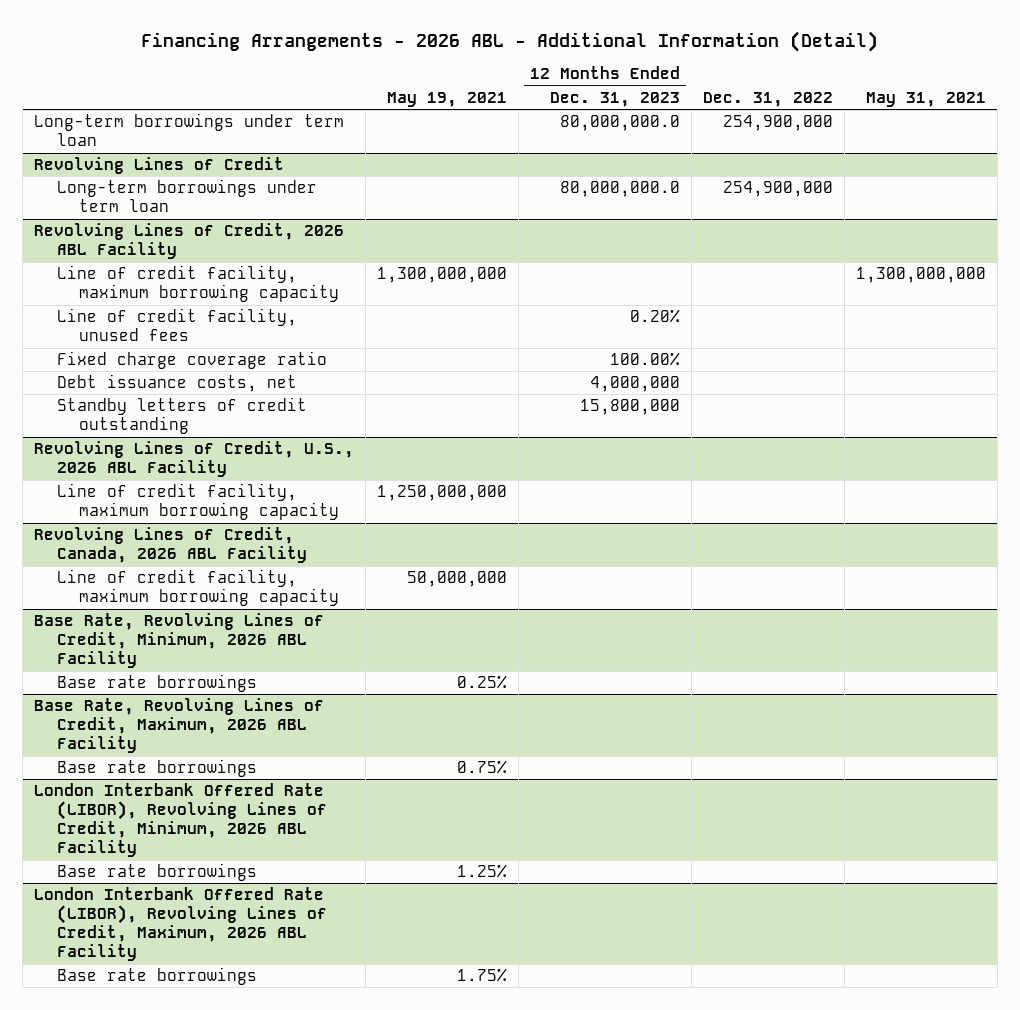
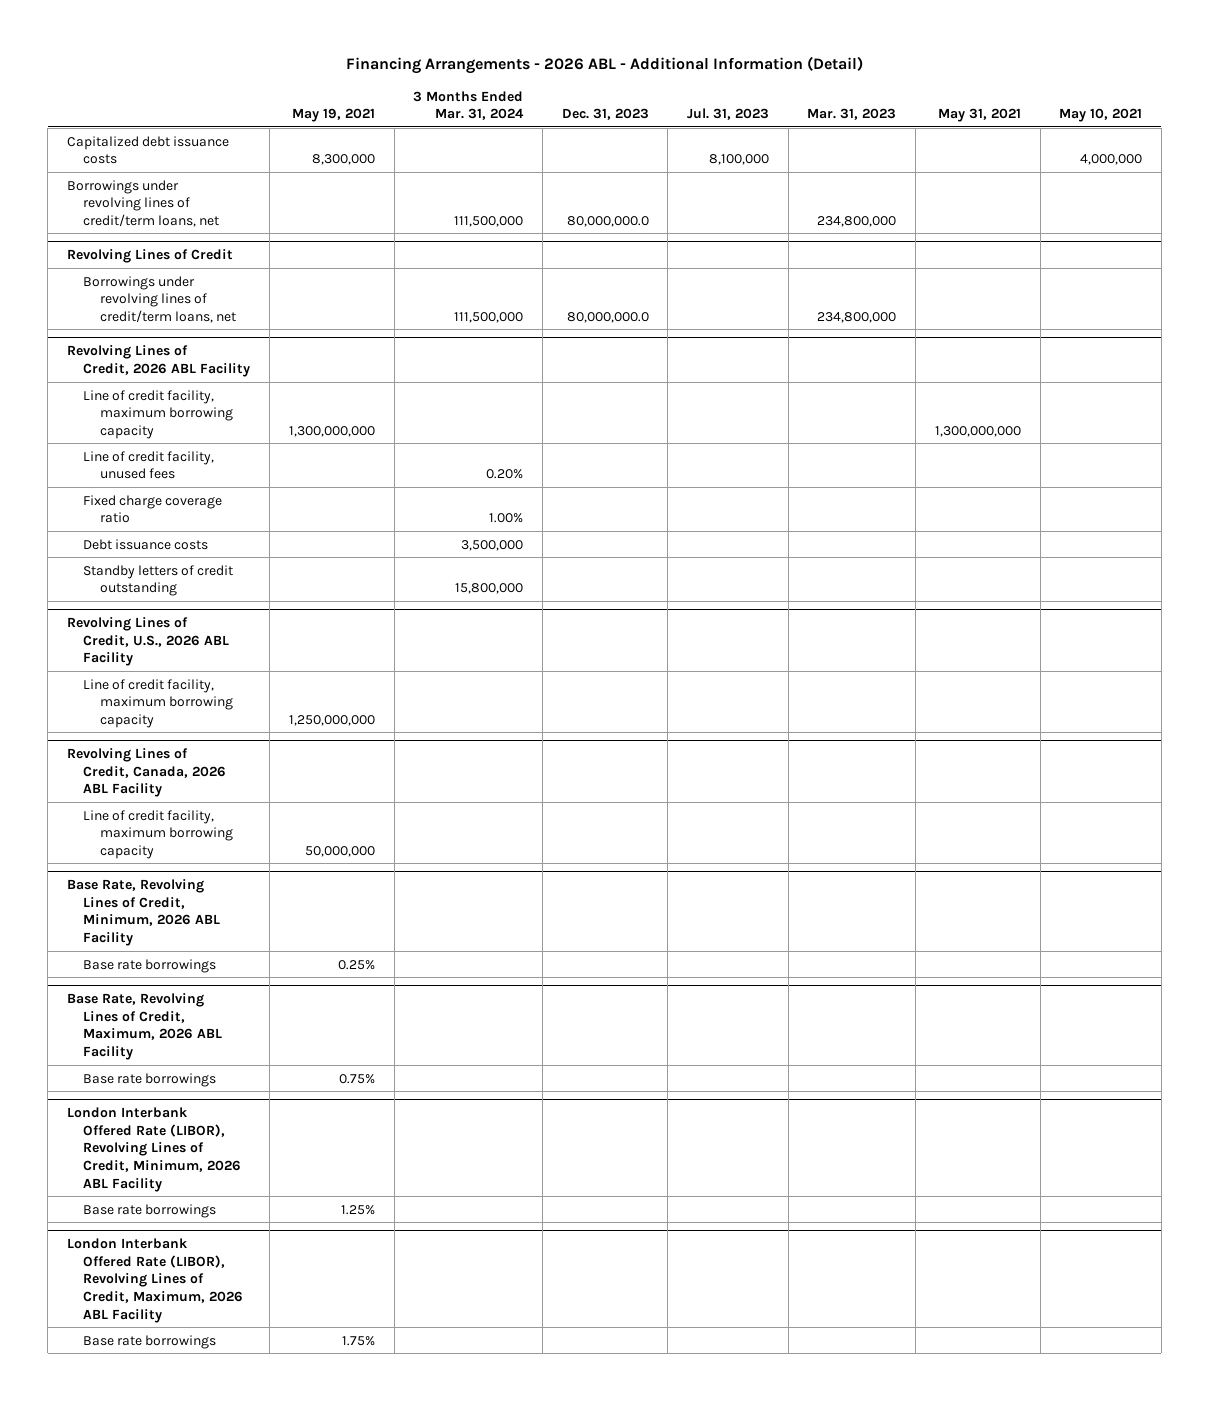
- | May 19, 2021 | 12 Months Ended Dec. 31, 2023 | Dec. 31, 2022 | May 31, 2021
+ | May 19, 2021 | 3 Months Ended Mar. 31, 2024 | Dec. 31, 2023 | Jul. 31, 2023 | Mar. 31, 2023 | May 31, 2021 | May 10, 2021
- Long-term borrowings under term loan | | 80,000,000.0 | 254,900,000 |
+ Capitalized debt issuance costs | 8,300,000 | | | 8,100,000 | | | 4,000,000
+ Borrowings under revolving lines of credit/term loans, net | | 111,500,000 | 80,000,000.0 | | 234,800,000 | |
@ Revolving Lines of Credit
- Long-term borrowings under term loan | | 80,000,000.0 | 254,900,000 |
+ Borrowings under revolving lines of credit/term loans, net | | 111,500,000 | 80,000,000.0 | | 234,800,000 | |
@ Revolving Lines of Credit, 2026 ABL Facility
- Debt issuance costs, net | | 4,000,000 | |
+ Debt issuance costs | | 3,500,000 | | | | |

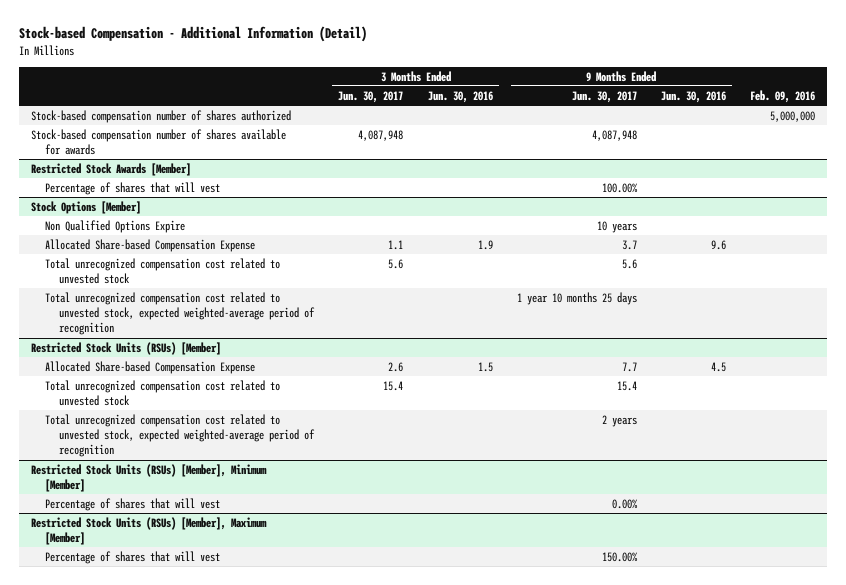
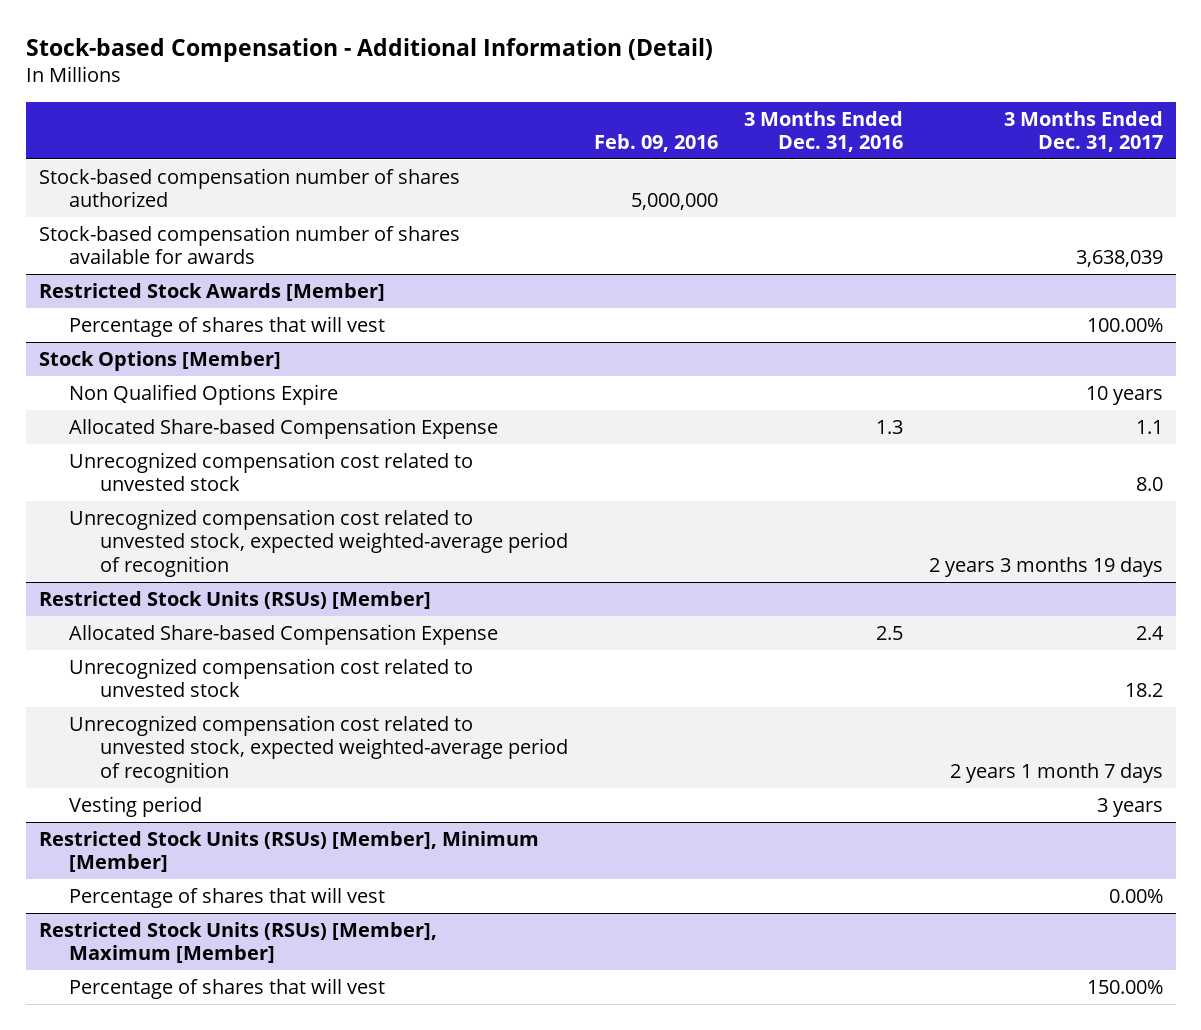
- | 3 Months Ended Jun. 30, 2017 | 3 Months Ended Jun. 30, 2016 | 9 Months Ended Jun. 30, 2017 | 9 Months Ended Jun. 30, 2016 | Feb. 09, 2016
+ | Feb. 09, 2016 | 3 Months Ended Dec. 31, 2016 | 3 Months Ended Dec. 31, 2017
@ Stock Options [Member]
- Total unrecognized compensation cost related to unvested stock | 5.6 | | 5.6 | |
- Total unrecognized compensation cost related to unvested stock, expected weighted-average period of recognition | | | 1 year 10 months 25 days | |
+ Unrecognized compensation cost related to unvested stock | | | 8.0
+ Unrecognized compensation cost related to unvested stock, expected weighted-average period of recognition | | | 2 years 3 months 19 days
@ Restricted Stock Units (RSUs) [Member]
- Total unrecognized compensation cost related to unvested stock | 15.4 | | 15.4 | |
- Total unrecognized compensation cost related to unvested stock, expected weighted-average period of recognition | | | 2 years | |
+ Unrecognized compensation cost related to unvested stock | | | 18.2
+ Unrecognized compensation cost related to unvested stock, expected weighted-average period of recognition | | | 2 years 1 month 7 days
+ Vesting period | | | 3 years

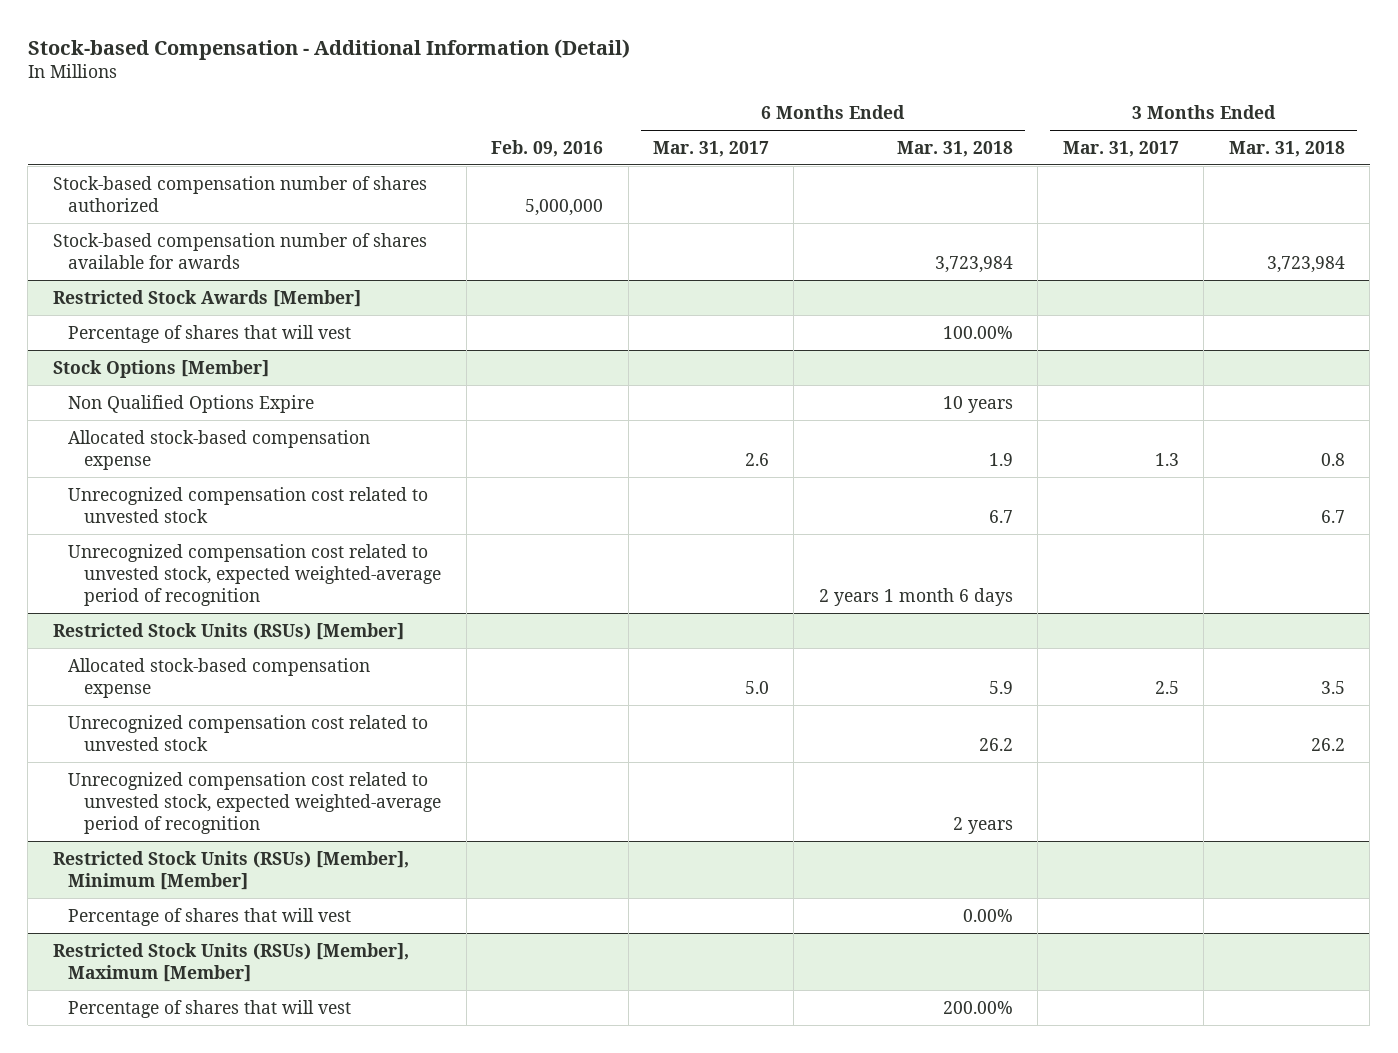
- | Feb. 09, 2016 | 3 Months Ended Dec. 31, 2016 | 3 Months Ended Dec. 31, 2017
+ | Feb. 09, 2016 | 6 Months Ended Mar. 31, 2017 | 6 Months Ended Mar. 31, 2018 | 3 Months Ended Mar. 31, 2017 | 3 Months Ended Mar. 31, 2018
@ Stock Options [Member]
- Allocated Share-based Compensation Expense | | 1.3 | 1.1
+ Allocated stock-based compensation expense | | 2.6 | 1.9 | 1.3 | 0.8
@ Restricted Stock Units (RSUs) [Member]
- Allocated Share-based Compensation Expense | | 2.5 | 2.4
+ Allocated stock-based compensation expense | | 5.0 | 5.9 | 2.5 | 3.5
- Vesting period | | | 3 years

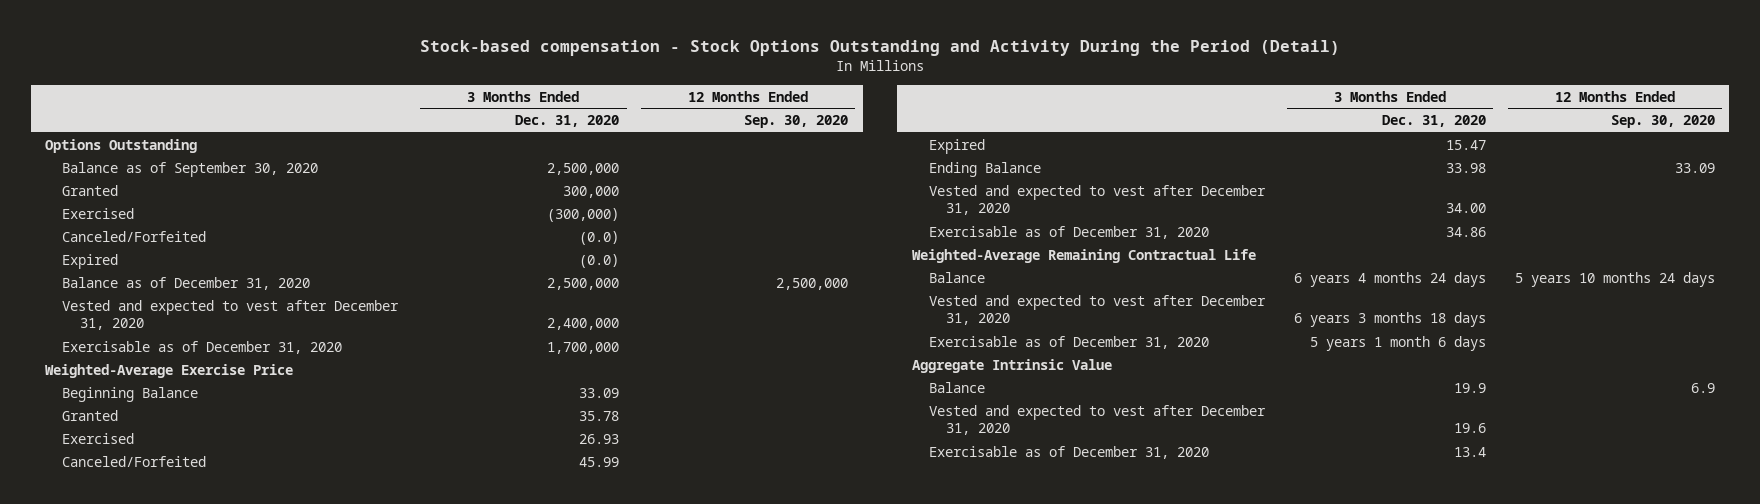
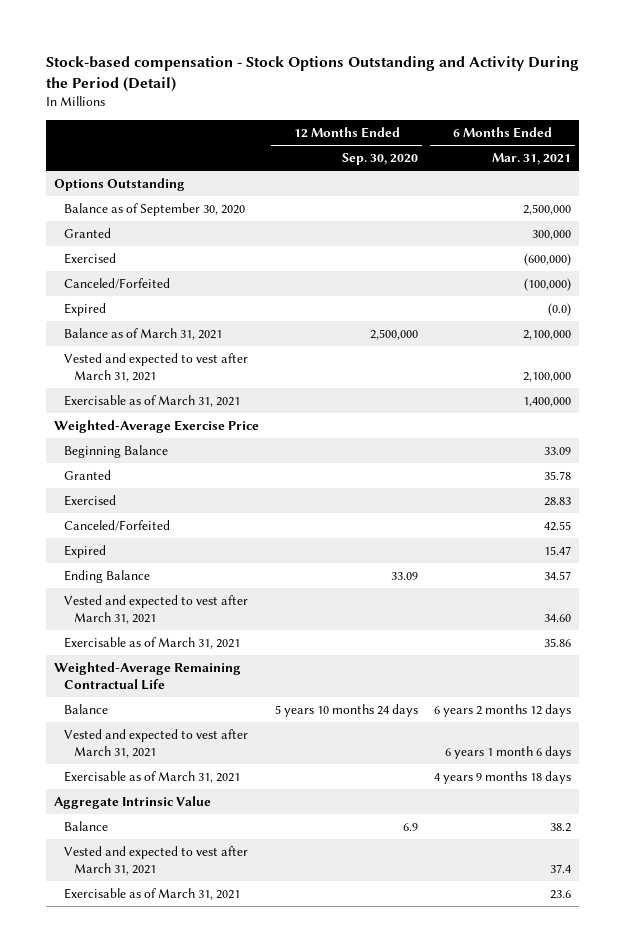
- | 3 Months Ended Dec. 31, 2020 | 12 Months Ended Sep. 30, 2020
+ | 12 Months Ended Sep. 30, 2020 | 6 Months Ended Mar. 31, 2021
- Balance as of December 31, 2020 | 2,500,000 | 2,500,000
- Vested and expected to vest after December 31, 2020 | 2,400,000 |
- Exercisable as of December 31, 2020 | 1,700,000 |
+ Balance as of March 31, 2021 | 2,500,000 | 2,100,000
+ Vested and expected to vest after March 31, 2021 | | 2,100,000
+ Exercisable as of March 31, 2021 | | 1,400,000
- Vested and expected to vest after December 31, 2020 | 34.00 |
- Exercisable as of December 31, 2020 | 34.86 |
+ Vested and expected to vest after March 31, 2021 | | 34.60
+ Exercisable as of March 31, 2021 | | 35.86
- Vested and expected to vest after December 31, 2020 | 6 years 3 months 18 days |
- Exercisable as of December 31, 2020 | 5 years 1 month 6 days |
+ Vested and expected to vest after March 31, 2021 | | 6 years 1 month 6 days
+ Exercisable as of March 31, 2021 | | 4 years 9 months 18 days
- Vested and expected to vest after December 31, 2020 | 19.6 |
- Exercisable as of December 31, 2020 | 13.4 |
+ Vested and expected to vest after March 31, 2021 | | 37.4
+ Exercisable as of March 31, 2021 | | 23.6

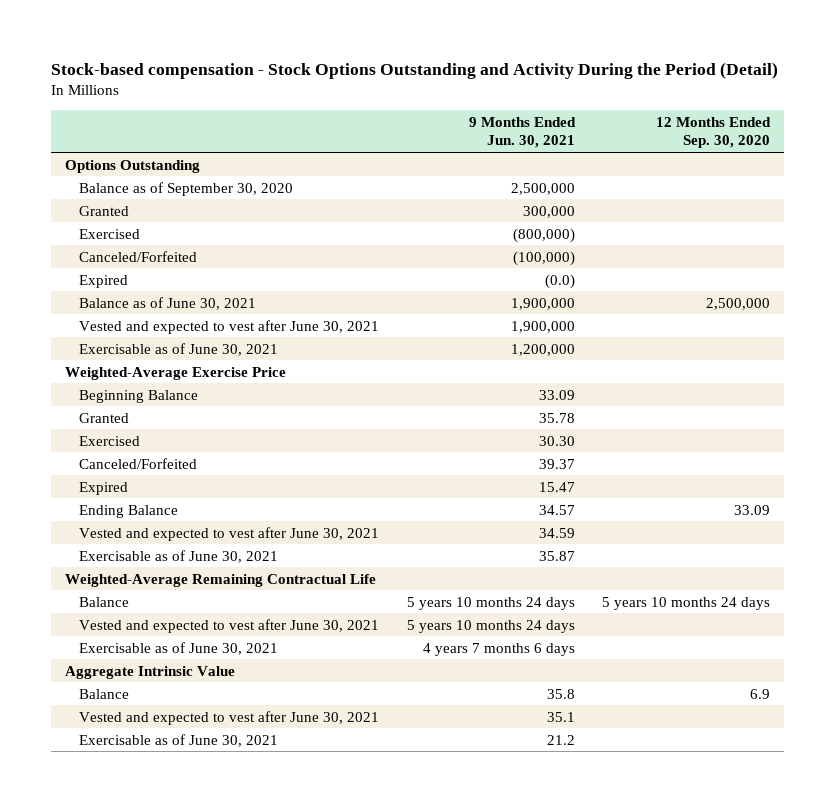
- | 12 Months Ended Sep. 30, 2020 | 6 Months Ended Mar. 31, 2021
+ | 9 Months Ended Jun. 30, 2021 | 12 Months Ended Sep. 30, 2020
- Balance as of March 31, 2021 | 2,500,000 | 2,100,000
- Vested and expected to vest after March 31, 2021 | | 2,100,000
- Exercisable as of March 31, 2021 | | 1,400,000
+ Balance as of June 30, 2021 | 1,900,000 | 2,500,000
+ Vested and expected to vest after June 30, 2021 | 1,900,000 |
+ Exercisable as of June 30, 2021 | 1,200,000 |
- Vested and expected to vest after March 31, 2021 | | 34.60
- Exercisable as of March 31, 2021 | | 35.86
+ Vested and expected to vest after June 30, 2021 | 34.59 |
+ Exercisable as of June 30, 2021 | 35.87 |
- Vested and expected to vest after March 31, 2021 | | 6 years 1 month 6 days
- Exercisable as of March 31, 2021 | | 4 years 9 months 18 days
+ Vested and expected to vest after June 30, 2021 | 5 years 10 months 24 days |
+ Exercisable as of June 30, 2021 | 4 years 7 months 6 days |
- Vested and expected to vest after March 31, 2021 | | 37.4
- Exercisable as of March 31, 2021 | | 23.6
+ Vested and expected to vest after June 30, 2021 | 35.1 |
+ Exercisable as of June 30, 2021 | 21.2 |

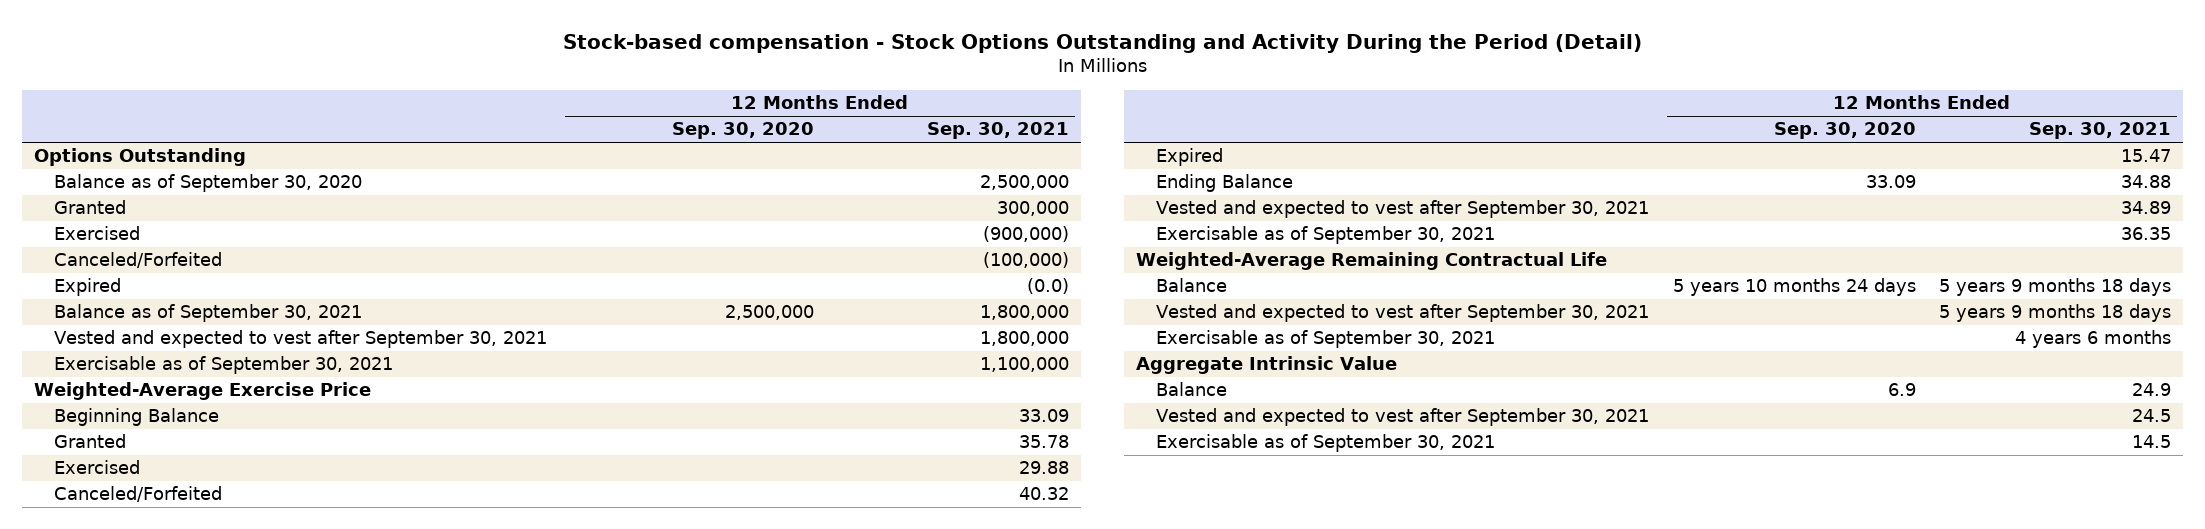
- | 9 Months Ended Jun. 30, 2021 | 12 Months Ended Sep. 30, 2020
+ | 12 Months Ended Sep. 30, 2020 | 12 Months Ended Sep. 30, 2021
- Balance as of June 30, 2021 | 1,900,000 | 2,500,000
- Vested and expected to vest after June 30, 2021 | 1,900,000 |
- Exercisable as of June 30, 2021 | 1,200,000 |
+ Balance as of September 30, 2021 | 2,500,000 | 1,800,000
+ Vested and expected to vest after September 30, 2021 | | 1,800,000
+ Exercisable as of September 30, 2021 | | 1,100,000
- Vested and expected to vest after June 30, 2021 | 34.59 |
- Exercisable as of June 30, 2021 | 35.87 |
+ Vested and expected to vest after September 30, 2021 | | 34.89
+ Exercisable as of September 30, 2021 | | 36.35
- Vested and expected to vest after June 30, 2021 | 5 years 10 months 24 days |
- Exercisable as of June 30, 2021 | 4 years 7 months 6 days |
+ Vested and expected to vest after September 30, 2021 | | 5 years 9 months 18 days
+ Exercisable as of September 30, 2021 | | 4 years 6 months
- Vested and expected to vest after June 30, 2021 | 35.1 |
- Exercisable as of June 30, 2021 | 21.2 |
+ Vested and expected to vest after September 30, 2021 | | 24.5
+ Exercisable as of September 30, 2021 | | 14.5

